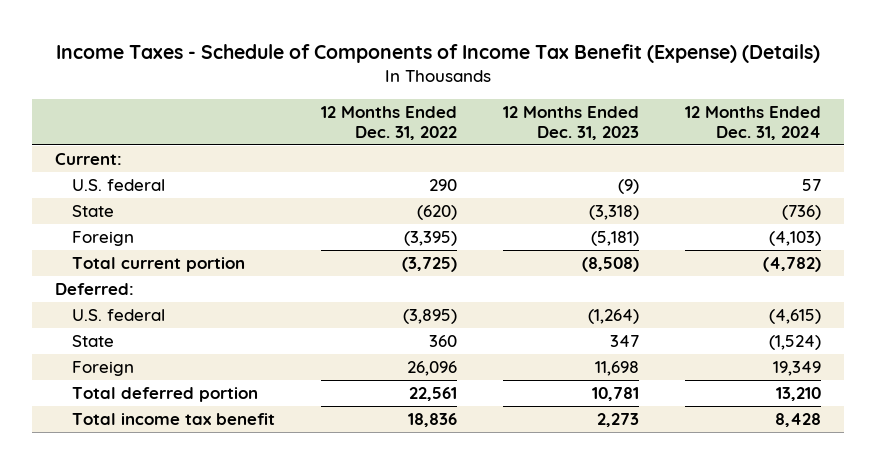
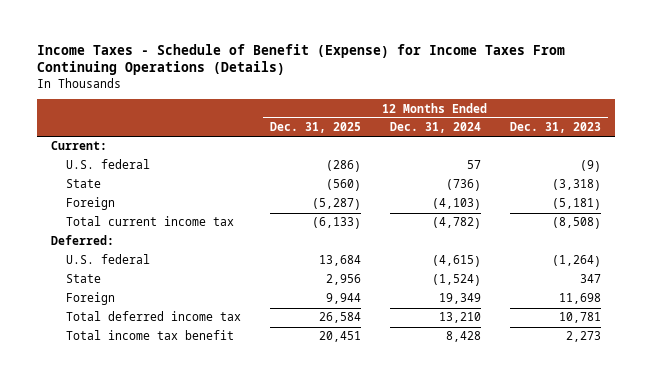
- Income Taxes - Schedule of Components of Income Tax Benefit (Expense) (Details)
+ Income Taxes - Schedule of Benefit (Expense) for Income Taxes From Continuing Operations (Details)
- | 12 Months Ended Dec. 31, 2022 | 12 Months Ended Dec. 31, 2023 | 12 Months Ended Dec. 31, 2024
+ | 12 Months Ended Dec. 31, 2025 | 12 Months Ended Dec. 31, 2024 | 12 Months Ended Dec. 31, 2023
- Total current portion | (3,725) | (8,508) | (4,782)
+ Total current income tax | (6,133) | (4,782) | (8,508)
- Total deferred portion | 22,561 | 10,781 | 13,210
+ Total deferred income tax | 26,584 | 13,210 | 10,781

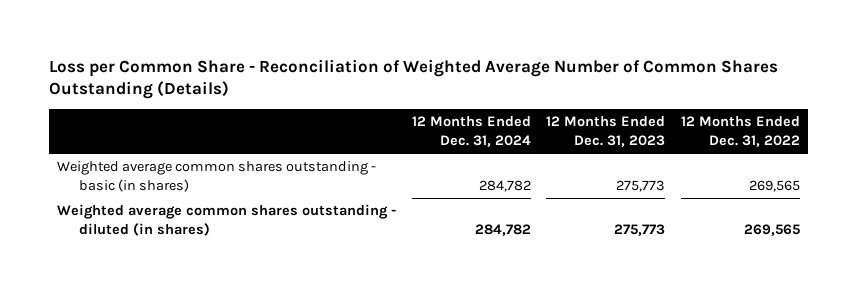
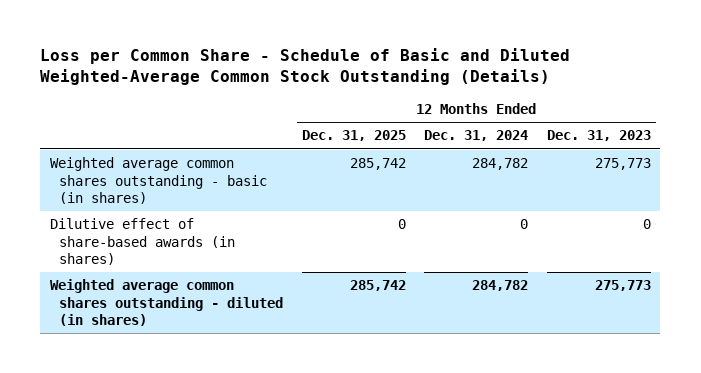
- Loss per Common Share - Reconciliation of Weighted Average Number of Common Shares Outstanding (Details)
+ Loss per Common Share - Schedule of Basic and Diluted Weighted-Average Common Stock Outstanding (Details)
- | 12 Months Ended Dec. 31, 2024 | 12 Months Ended Dec. 31, 2023 | 12 Months Ended Dec. 31, 2022
+ | 12 Months Ended Dec. 31, 2025 | 12 Months Ended Dec. 31, 2024 | 12 Months Ended Dec. 31, 2023
+ Dilutive effect of share-based awards (in shares) | 0 | 0 | 0

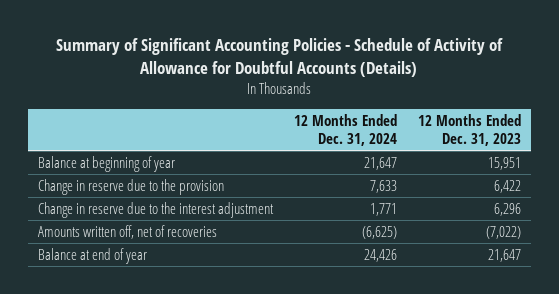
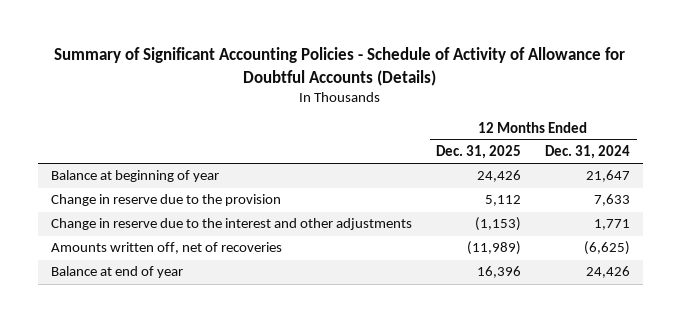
- | 12 Months Ended Dec. 31, 2024 | 12 Months Ended Dec. 31, 2023
+ | 12 Months Ended Dec. 31, 2025 | 12 Months Ended Dec. 31, 2024
- Change in reserve due to the interest adjustment | 1,771 | 6,296
+ Change in reserve due to the interest and other adjustments | (1,153) | 1,771

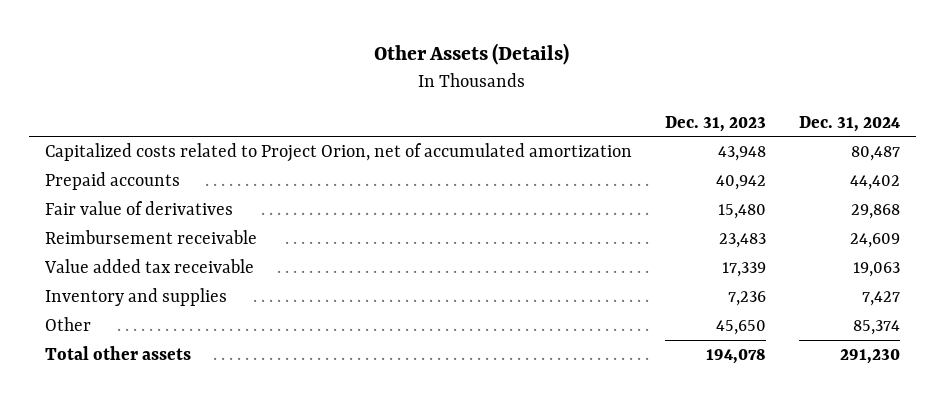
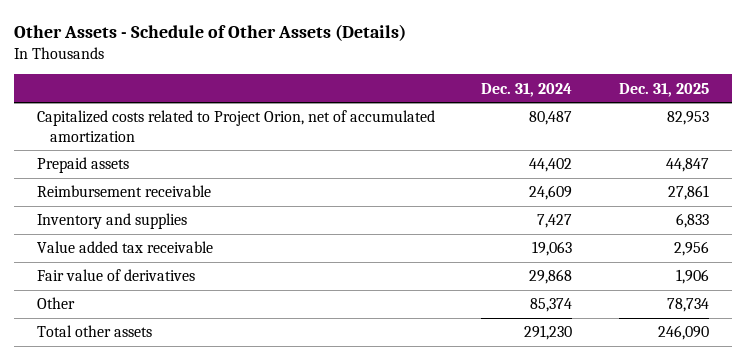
- Other Assets (Details)
+ Other Assets - Schedule of Other Assets (Details)
- | Dec. 31, 2023 | Dec. 31, 2024
+ | Dec. 31, 2024 | Dec. 31, 2025
- Prepaid accounts | 40,942 | 44,402
+ Prepaid assets | 44,402 | 44,847
moved down: Value added tax receivable | 19,063 | 2,956
moved down: Fair value of derivatives | 29,868 | 1,906

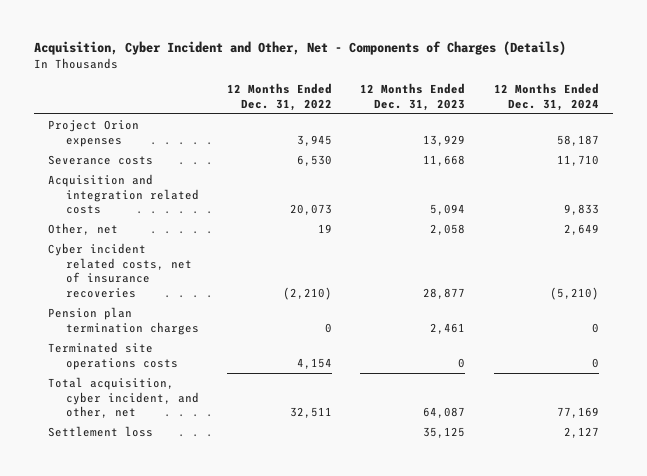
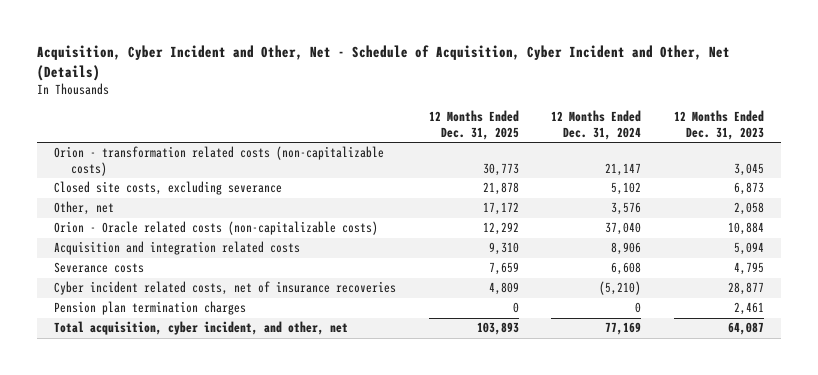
- Acquisition, Cyber Incident and Other, Net - Components of Charges (Details)
+ Acquisition, Cyber Incident and Other, Net - Schedule of Acquisition, Cyber Incident and Other, Net (Details)
- | 12 Months Ended Dec. 31, 2022 | 12 Months Ended Dec. 31, 2023 | 12 Months Ended Dec. 31, 2024
+ | 12 Months Ended Dec. 31, 2025 | 12 Months Ended Dec. 31, 2024 | 12 Months Ended Dec. 31, 2023
- Project Orion expenses | 3,945 | 13,929 | 58,187
- Severance costs | 6,530 | 11,668 | 11,710
- Acquisition and integration related costs | 20,073 | 5,094 | 9,833
- Other, net | 19 | 2,058 | 2,649
+ Orion - transformation related costs (non-capitalizable costs) | 30,773 | 21,147 | 3,045
+ Closed site costs, excluding severance | 21,878 | 5,102 | 6,873
+ Other, net | 17,172 | 3,576 | 2,058
+ Orion - Oracle related costs (non-capitalizable costs) | 12,292 | 37,040 | 10,884
+ Acquisition and integration related costs | 9,310 | 8,906 | 5,094
+ Severance costs | 7,659 | 6,608 | 4,795
- Terminated site operations costs | 4,154 | 0 | 0
- Settlement loss | | 35,125 | 2,127

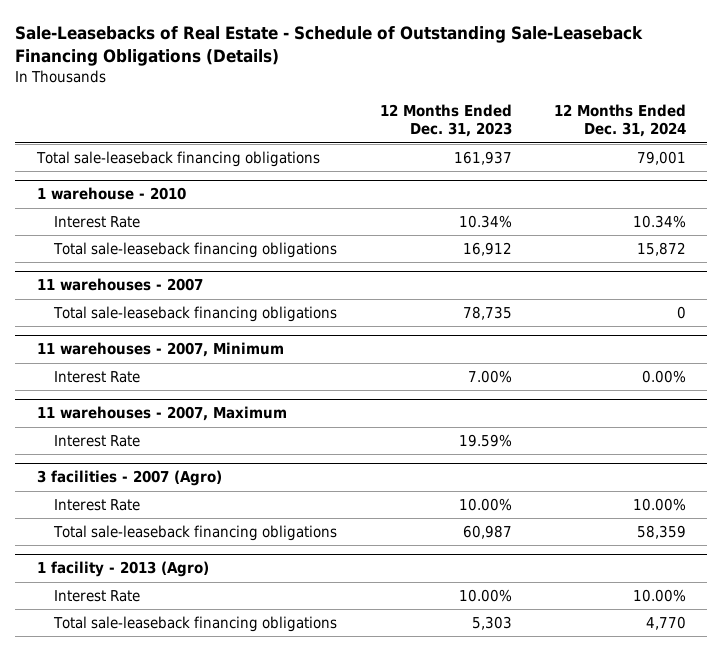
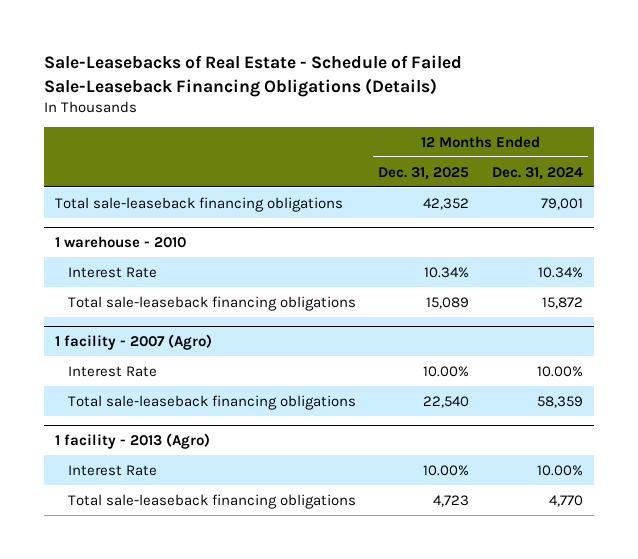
- Sale-Leasebacks of Real Estate - Schedule of Outstanding Sale-Leaseback Financing Obligations (Details)
+ Sale-Leasebacks of Real Estate - Schedule of Failed Sale-Leaseback Financing Obligations (Details)
- | 12 Months Ended Dec. 31, 2023 | 12 Months Ended Dec. 31, 2024
+ | 12 Months Ended Dec. 31, 2025 | 12 Months Ended Dec. 31, 2024
- 11 warehouses - 2007
- Total sale-leaseback financing obligations | 78,735 | 0
- 11 warehouses - 2007, Minimum
- Interest Rate | 7.00% | 0.00%
- 11 warehouses - 2007, Maximum
- Interest Rate | 19.59% |
- 3 facilities - 2007 (Agro)
+ 1 facility - 2007 (Agro)

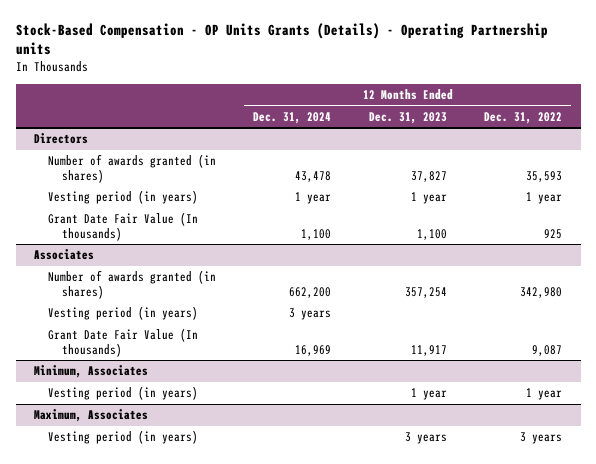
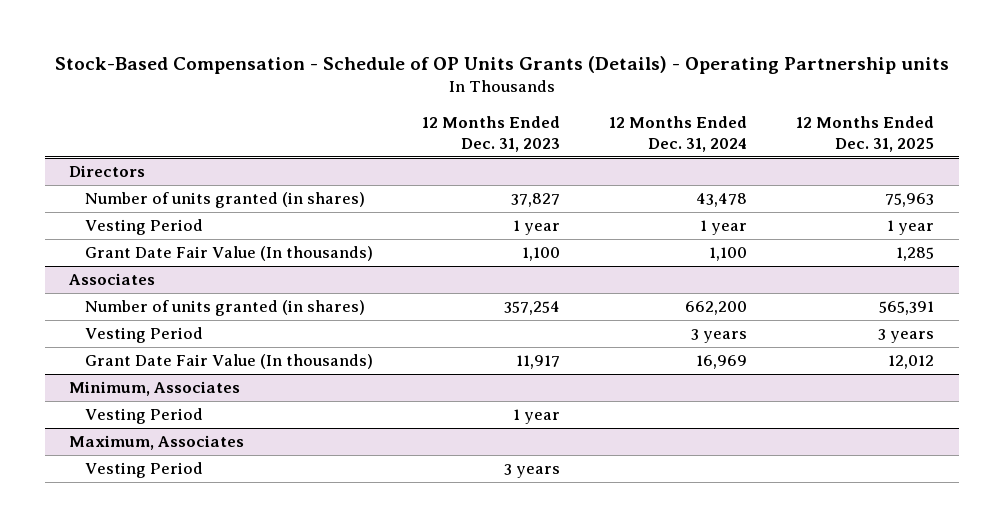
- Stock-Based Compensation - OP Units Grants (Details) - Operating Partnership units
+ Stock-Based Compensation - Schedule of OP Units Grants (Details) - Operating Partnership units
- | 12 Months Ended Dec. 31, 2024 | 12 Months Ended Dec. 31, 2023 | 12 Months Ended Dec. 31, 2022
+ | 12 Months Ended Dec. 31, 2023 | 12 Months Ended Dec. 31, 2024 | 12 Months Ended Dec. 31, 2025
@ Directors
- Number of awards granted (in shares) | 43,478 | 37,827 | 35,593
- Vesting period (in years) | 1 year | 1 year | 1 year
+ Number of units granted (in shares) | 37,827 | 43,478 | 75,963
+ Vesting Period | 1 year | 1 year | 1 year
@ Associates
- Number of awards granted (in shares) | 662,200 | 357,254 | 342,980
- Vesting period (in years) | 3 years | |
+ Number of units granted (in shares) | 357,254 | 662,200 | 565,391
+ Vesting Period | | 3 years | 3 years
@ Minimum, Associates
- Vesting period (in years) | | 1 year | 1 year
+ Vesting Period | 1 year | |
@ Maximum, Associates
- Vesting period (in years) | | 3 years | 3 years
+ Vesting Period | 3 years | |

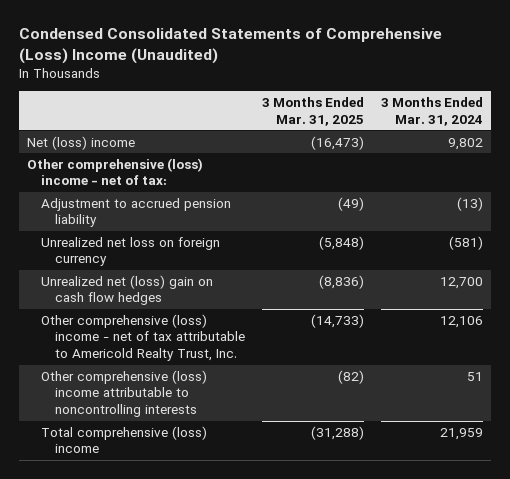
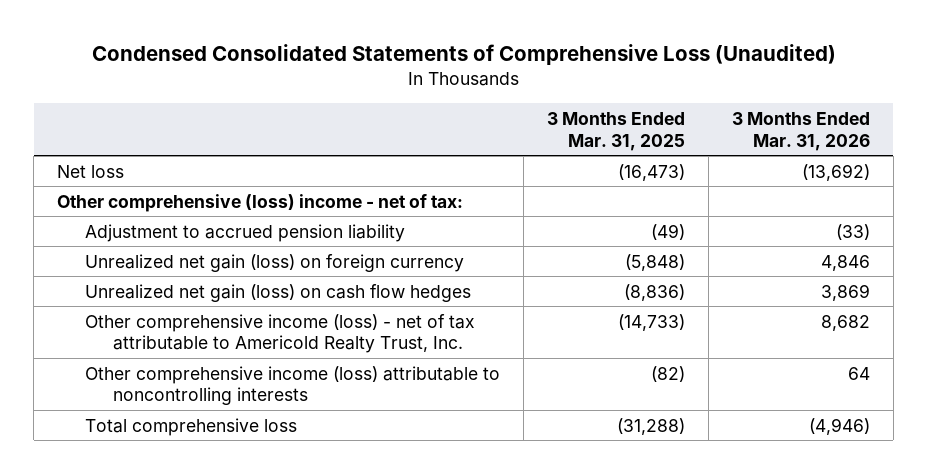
- Condensed Consolidated Statements of Comprehensive (Loss) Income (Unaudited)
+ Condensed Consolidated Statements of Comprehensive Loss (Unaudited)
- | 3 Months Ended Mar. 31, 2025 | 3 Months Ended Mar. 31, 2024
+ | 3 Months Ended Mar. 31, 2025 | 3 Months Ended Mar. 31, 2026
- Net (loss) income | (16,473) | 9,802
+ Net loss | (16,473) | (13,692)
- Unrealized net loss on foreign currency | (5,848) | (581)
- Unrealized net (loss) gain on cash flow hedges | (8,836) | 12,700
- Other comprehensive (loss) income - net of tax attributable to Americold Realty Trust, Inc. | (14,733) | 12,106
- Other comprehensive (loss) income attributable to noncontrolling interests | (82) | 51
- Total comprehensive (loss) income | (31,288) | 21,959
+ Unrealized net gain (loss) on foreign currency | (5,848) | 4,846
+ Unrealized net gain (loss) on cash flow hedges | (8,836) | 3,869
+ Other comprehensive income (loss) - net of tax attributable to Americold Realty Trust, Inc. | (14,733) | 8,682
+ Other comprehensive income (loss) attributable to noncontrolling interests | (82) | 64
+ Total comprehensive loss | (31,288) | (4,946)

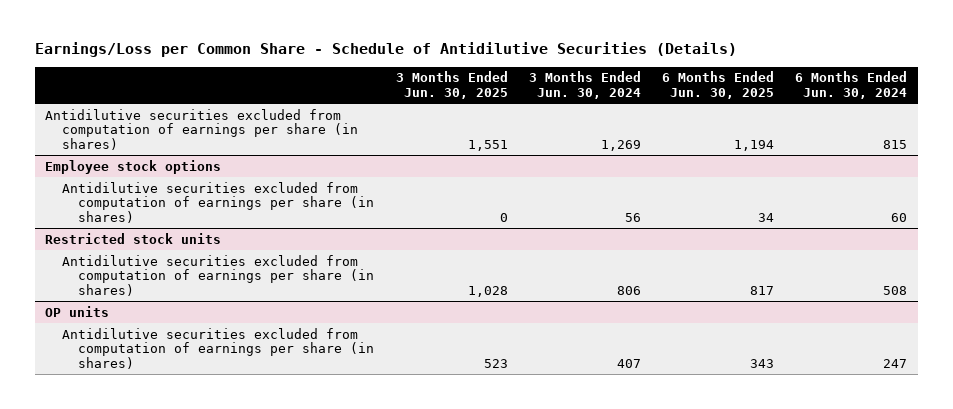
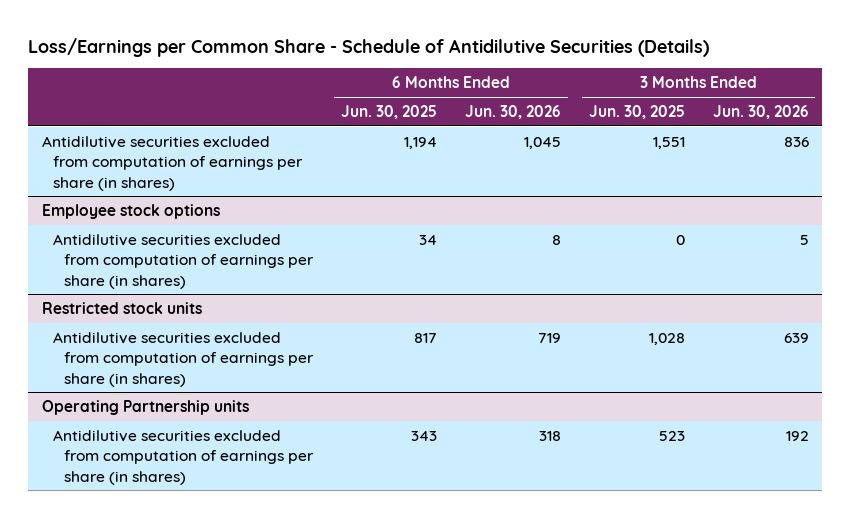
- Earnings/Loss per Common Share - Schedule of Antidilutive Securities (Details)
+ Loss/Earnings per Common Share - Schedule of Antidilutive Securities (Details)
- | 3 Months Ended Jun. 30, 2025 | 3 Months Ended Jun. 30, 2024 | 6 Months Ended Jun. 30, 2025 | 6 Months Ended Jun. 30, 2024
+ | 6 Months Ended Jun. 30, 2025 | 6 Months Ended Jun. 30, 2026 | 3 Months Ended Jun. 30, 2025 | 3 Months Ended Jun. 30, 2026
- OP units
+ Operating Partnership units

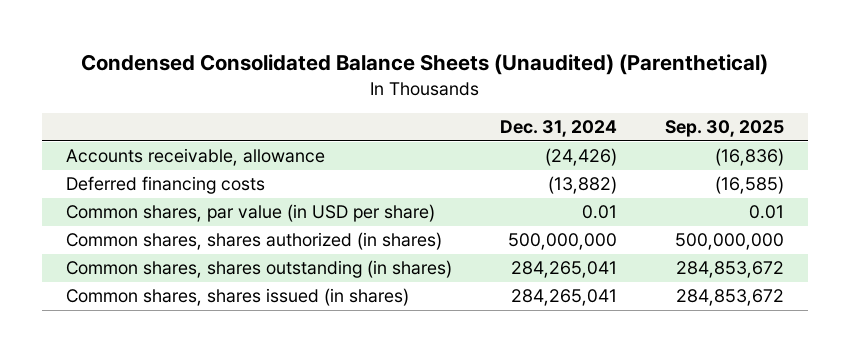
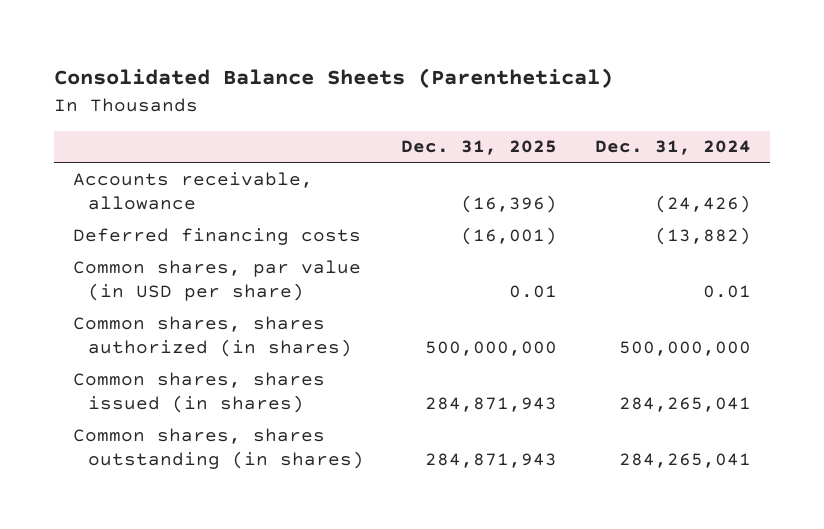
- Condensed Consolidated Balance Sheets (Unaudited) (Parenthetical)
+ Consolidated Balance Sheets (Parenthetical)
- | Dec. 31, 2024 | Sep. 30, 2025
+ | Dec. 31, 2025 | Dec. 31, 2024
moved down: Common shares, shares outstanding (in shares) | 284,871,943 | 284,265,041

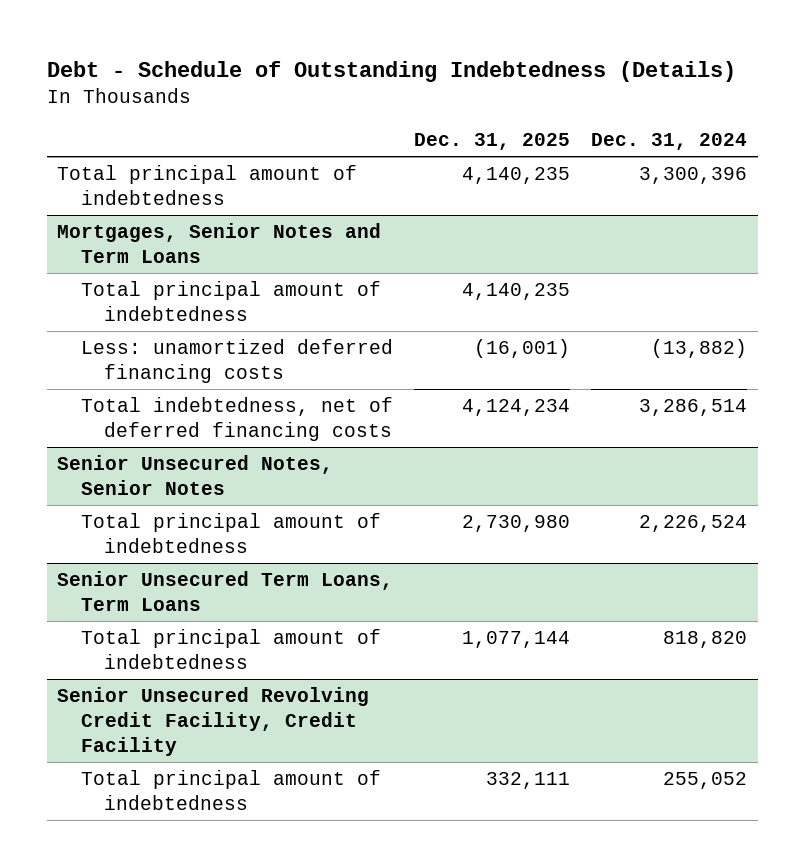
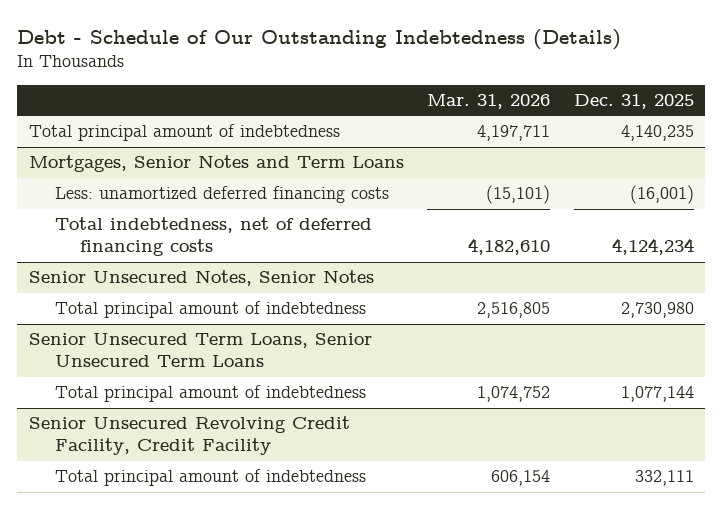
- Debt - Schedule of Outstanding Indebtedness (Details)
+ Debt - Schedule of Our Outstanding Indebtedness (Details)
- | Dec. 31, 2025 | Dec. 31, 2024
+ | Mar. 31, 2026 | Dec. 31, 2025
@ Mortgages, Senior Notes and Term Loans
- Total principal amount of indebtedness | 4,140,235 |
- Senior Unsecured Term Loans, Term Loans
+ Senior Unsecured Term Loans, Senior Unsecured Term Loans

